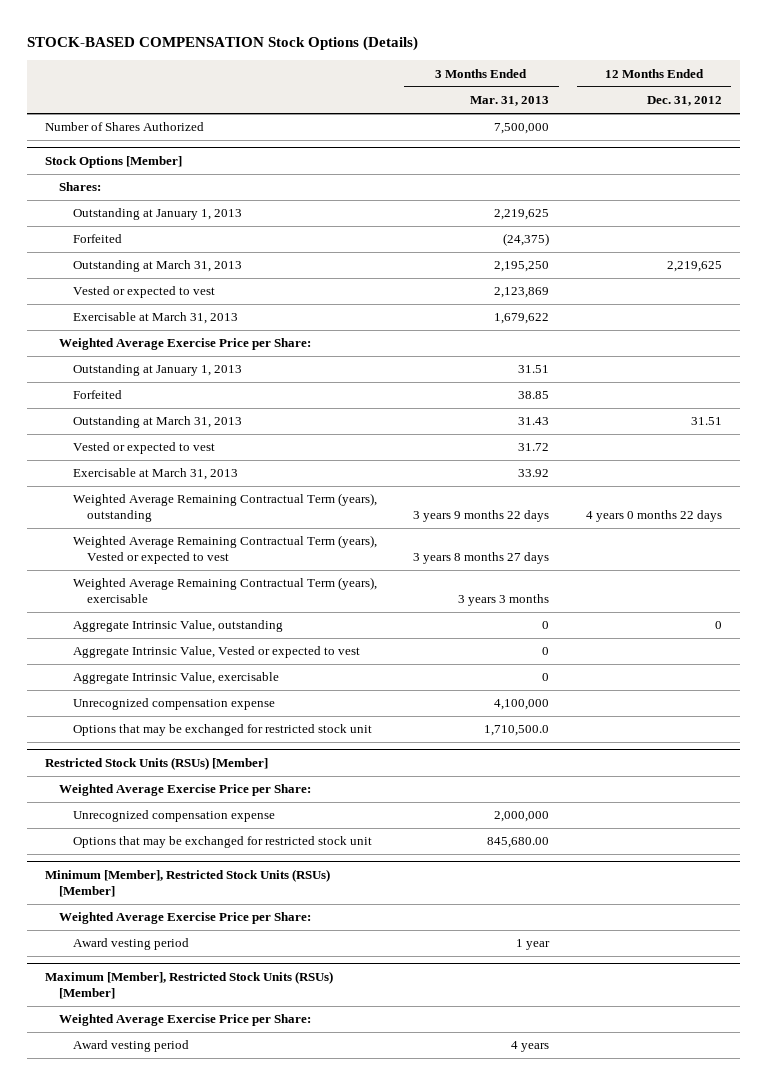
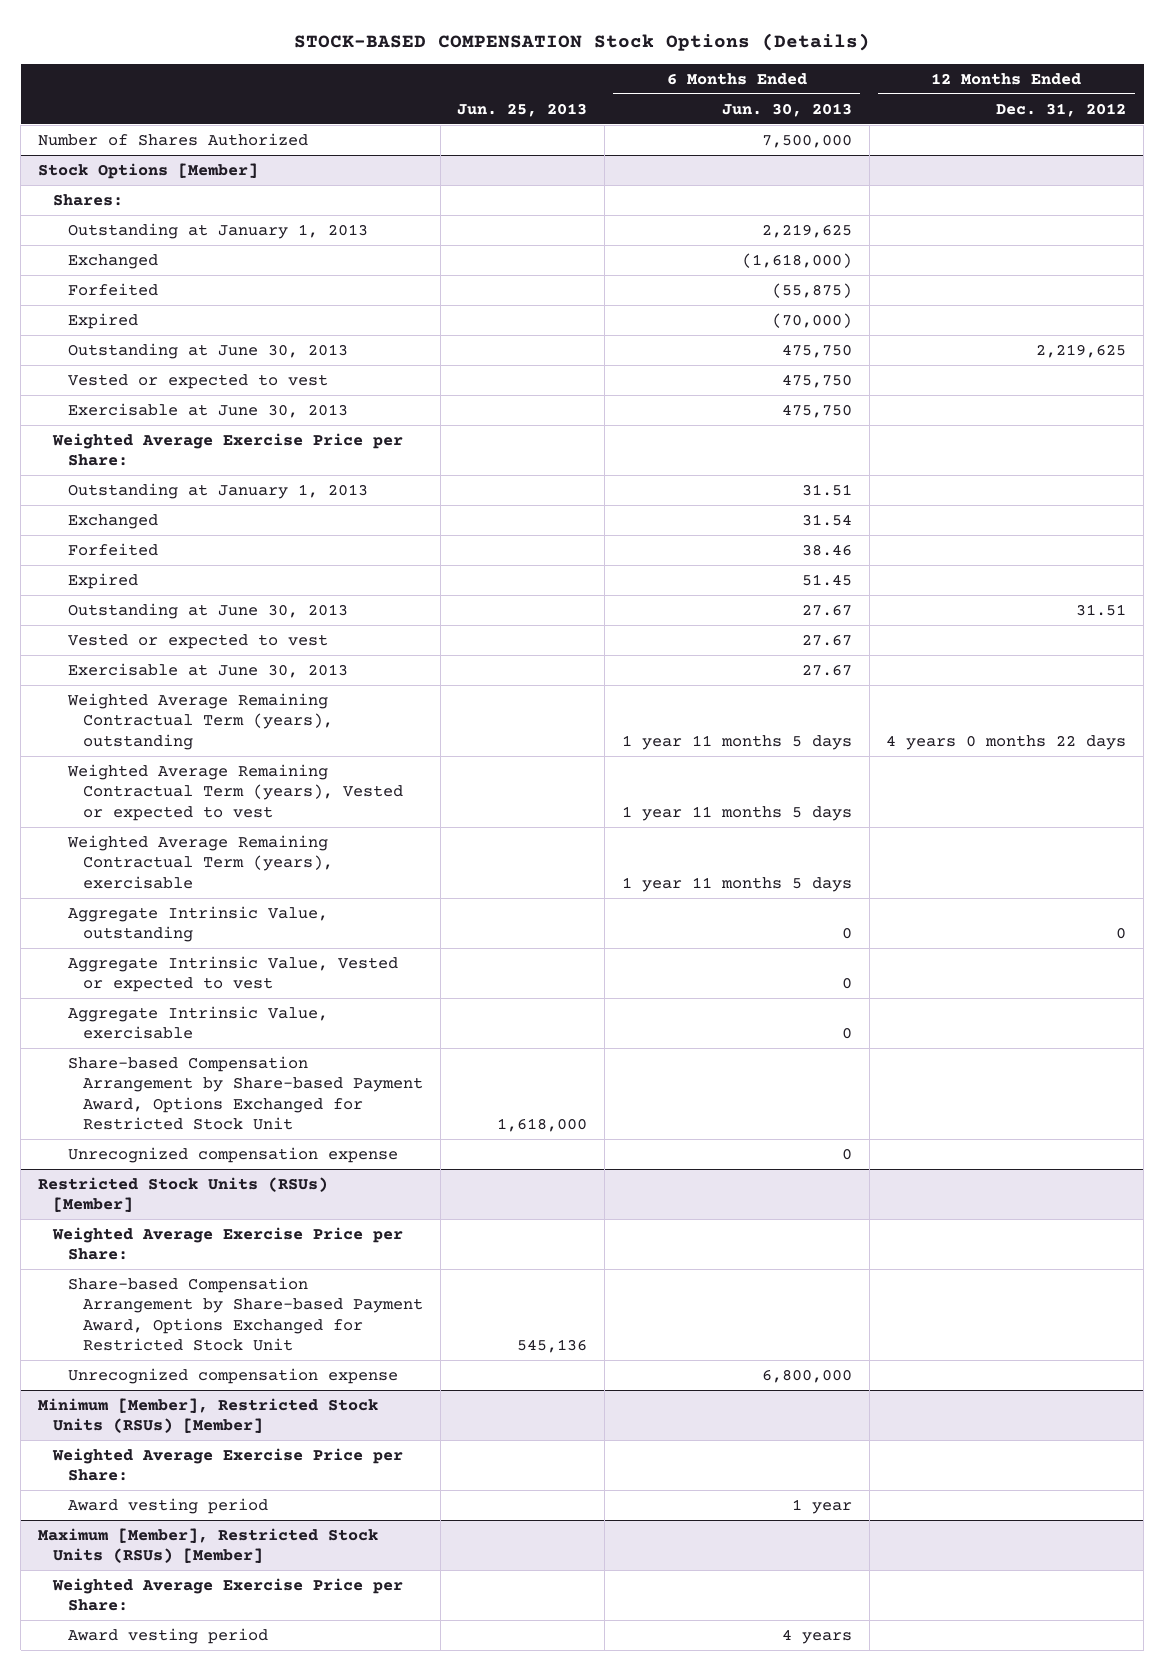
- | 3 Months Ended Mar. 31, 2013 | 12 Months Ended Dec. 31, 2012
+ | Jun. 25, 2013 | 6 Months Ended Jun. 30, 2013 | 12 Months Ended Dec. 31, 2012
@ Stock Options [Member]
+ Exchanged | | (1,618,000) |
- Outstanding at March 31, 2013 | 2,195,250 | 2,219,625
+ Expired | | (70,000) |
+ Outstanding at June 30, 2013 | | 475,750 | 2,219,625
- Exercisable at March 31, 2013 | 1,679,622 |
+ Exercisable at June 30, 2013 | | 475,750 |
+ Exchanged | | 31.54 |
- Outstanding at March 31, 2013 | 31.43 | 31.51
+ Expired | | 51.45 |
+ Outstanding at June 30, 2013 | | 27.67 | 31.51
- Exercisable at March 31, 2013 | 33.92 |
+ Exercisable at June 30, 2013 | | 27.67 |
+ Share-based Compensation Arrangement by Share-based Payment Award, Options Exchanged for Restricted Stock Unit | 1,618,000 | |
- Options that may be exchanged for restricted stock unit | 1,710,500.0 |
@ Restricted Stock Units (RSUs) [Member]
+ Share-based Compensation Arrangement by Share-based Payment Award, Options Exchanged for Restricted Stock Unit | 545,136 | |
- Options that may be exchanged for restricted stock unit | 845,680.00 |

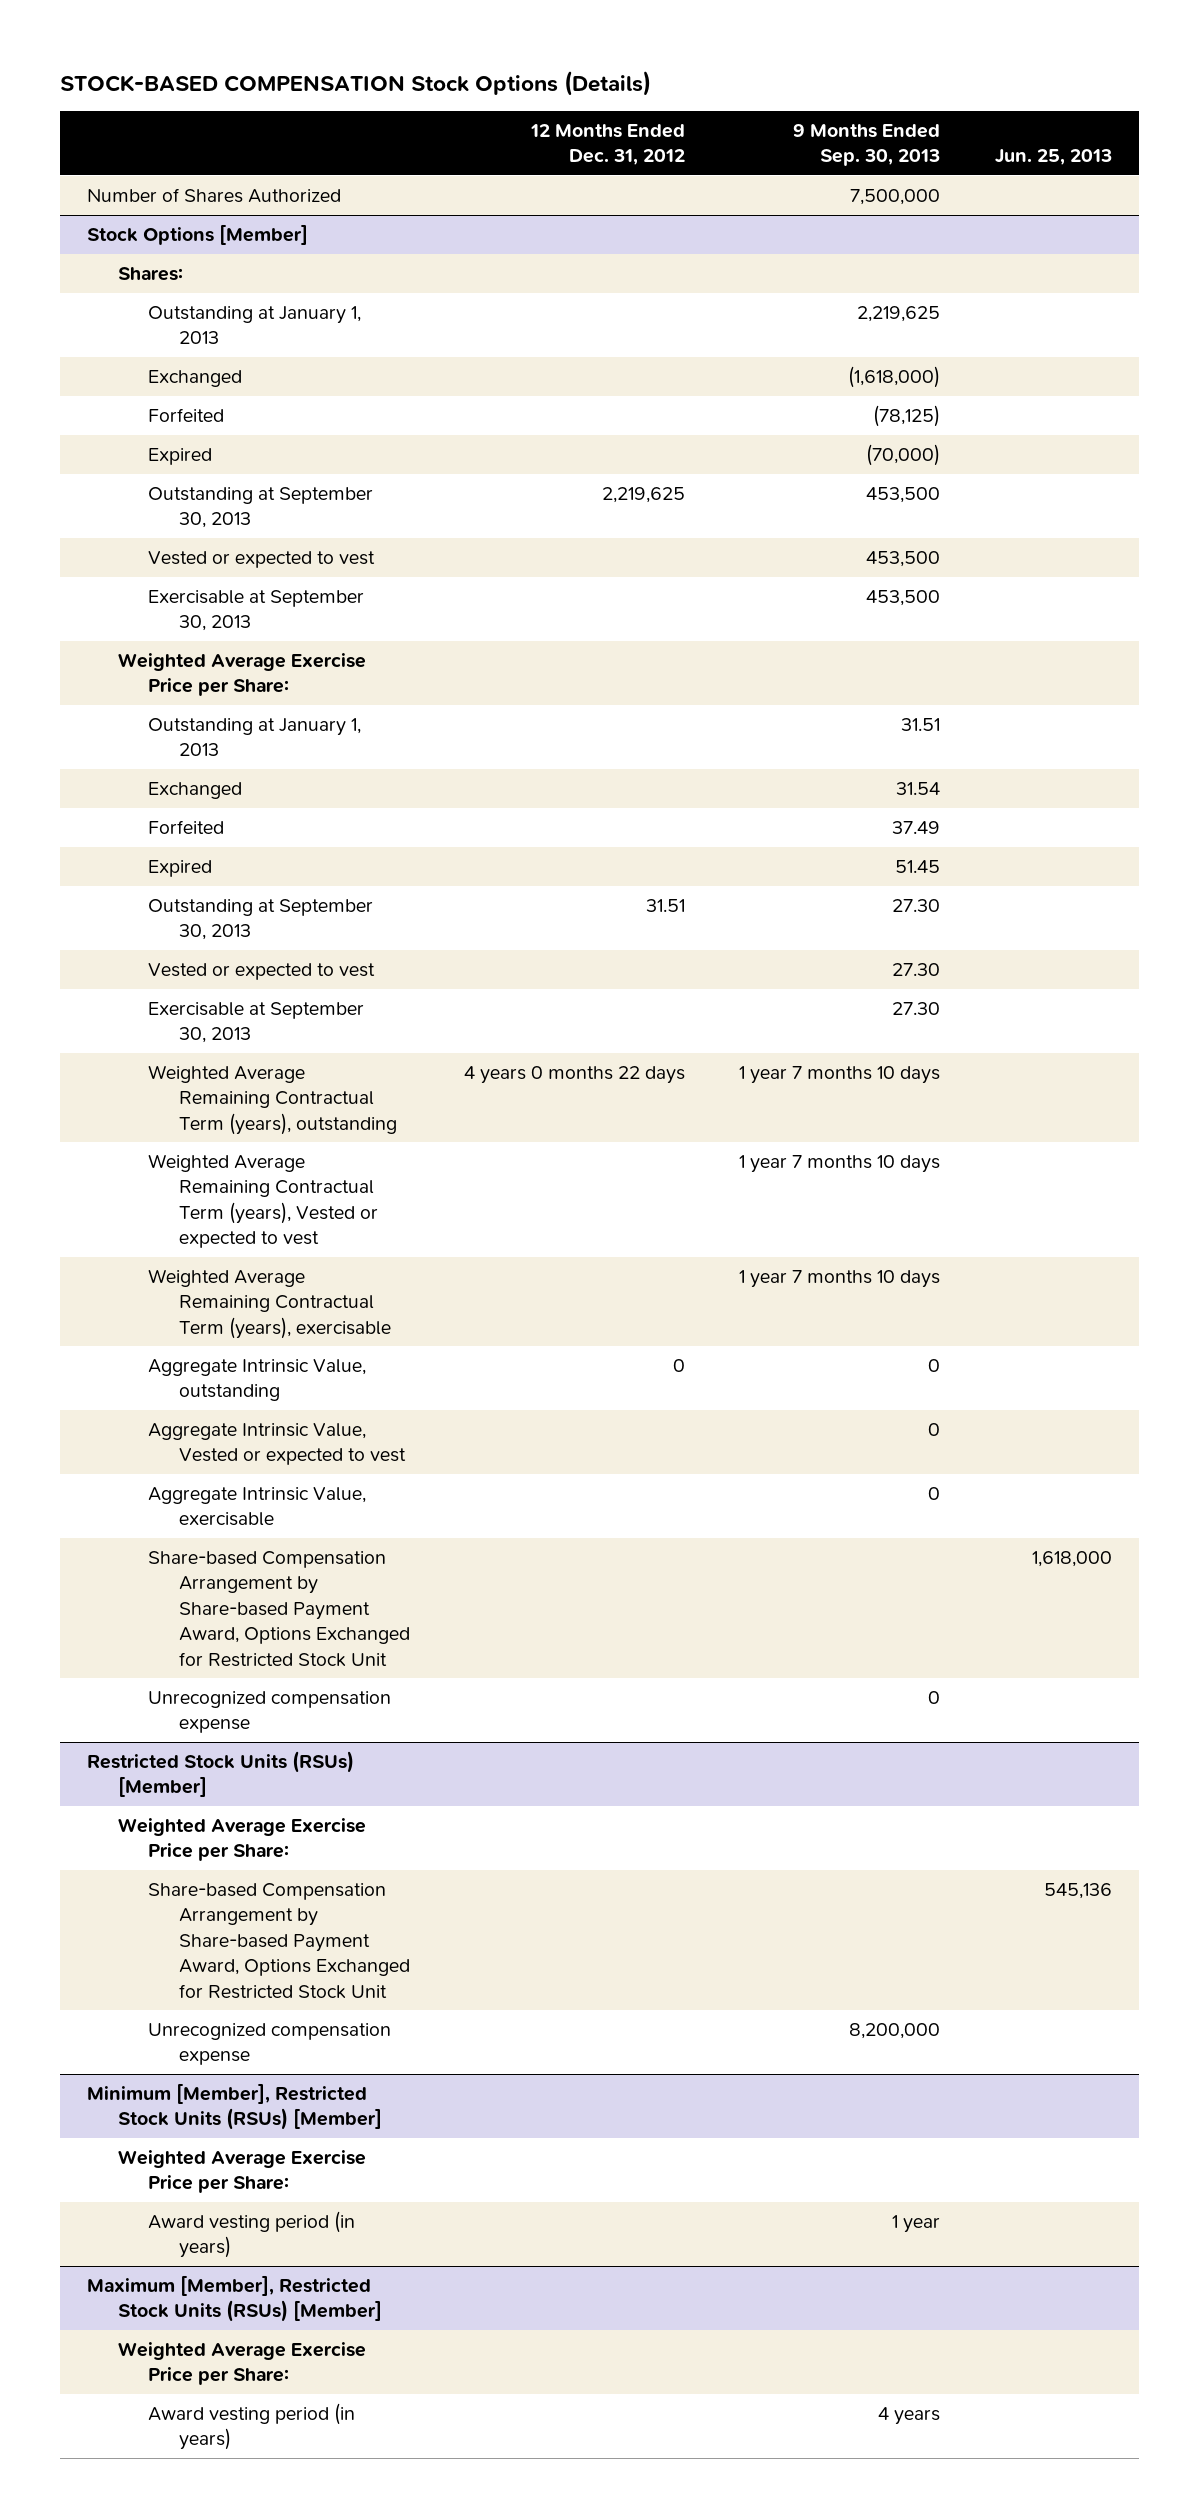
- | Jun. 25, 2013 | 6 Months Ended Jun. 30, 2013 | 12 Months Ended Dec. 31, 2012
+ | 12 Months Ended Dec. 31, 2012 | 9 Months Ended Sep. 30, 2013 | Jun. 25, 2013
@ Stock Options [Member]
- Outstanding at June 30, 2013 | | 475,750 | 2,219,625
+ Outstanding at September 30, 2013 | 2,219,625 | 453,500 |
- Exercisable at June 30, 2013 | | 475,750 |
+ Exercisable at September 30, 2013 | | 453,500 |
- Outstanding at June 30, 2013 | | 27.67 | 31.51
+ Outstanding at September 30, 2013 | 31.51 | 27.30 |
- Exercisable at June 30, 2013 | | 27.67 |
+ Exercisable at September 30, 2013 | | 27.30 |
@ Minimum [Member], Restricted Stock Units (RSUs) [Member]
- Award vesting period | | 1 year |
+ Award vesting period (in years) | | 1 year |
@ Maximum [Member], Restricted Stock Units (RSUs) [Member]
- Award vesting period | | 4 years |
+ Award vesting period (in years) | | 4 years |

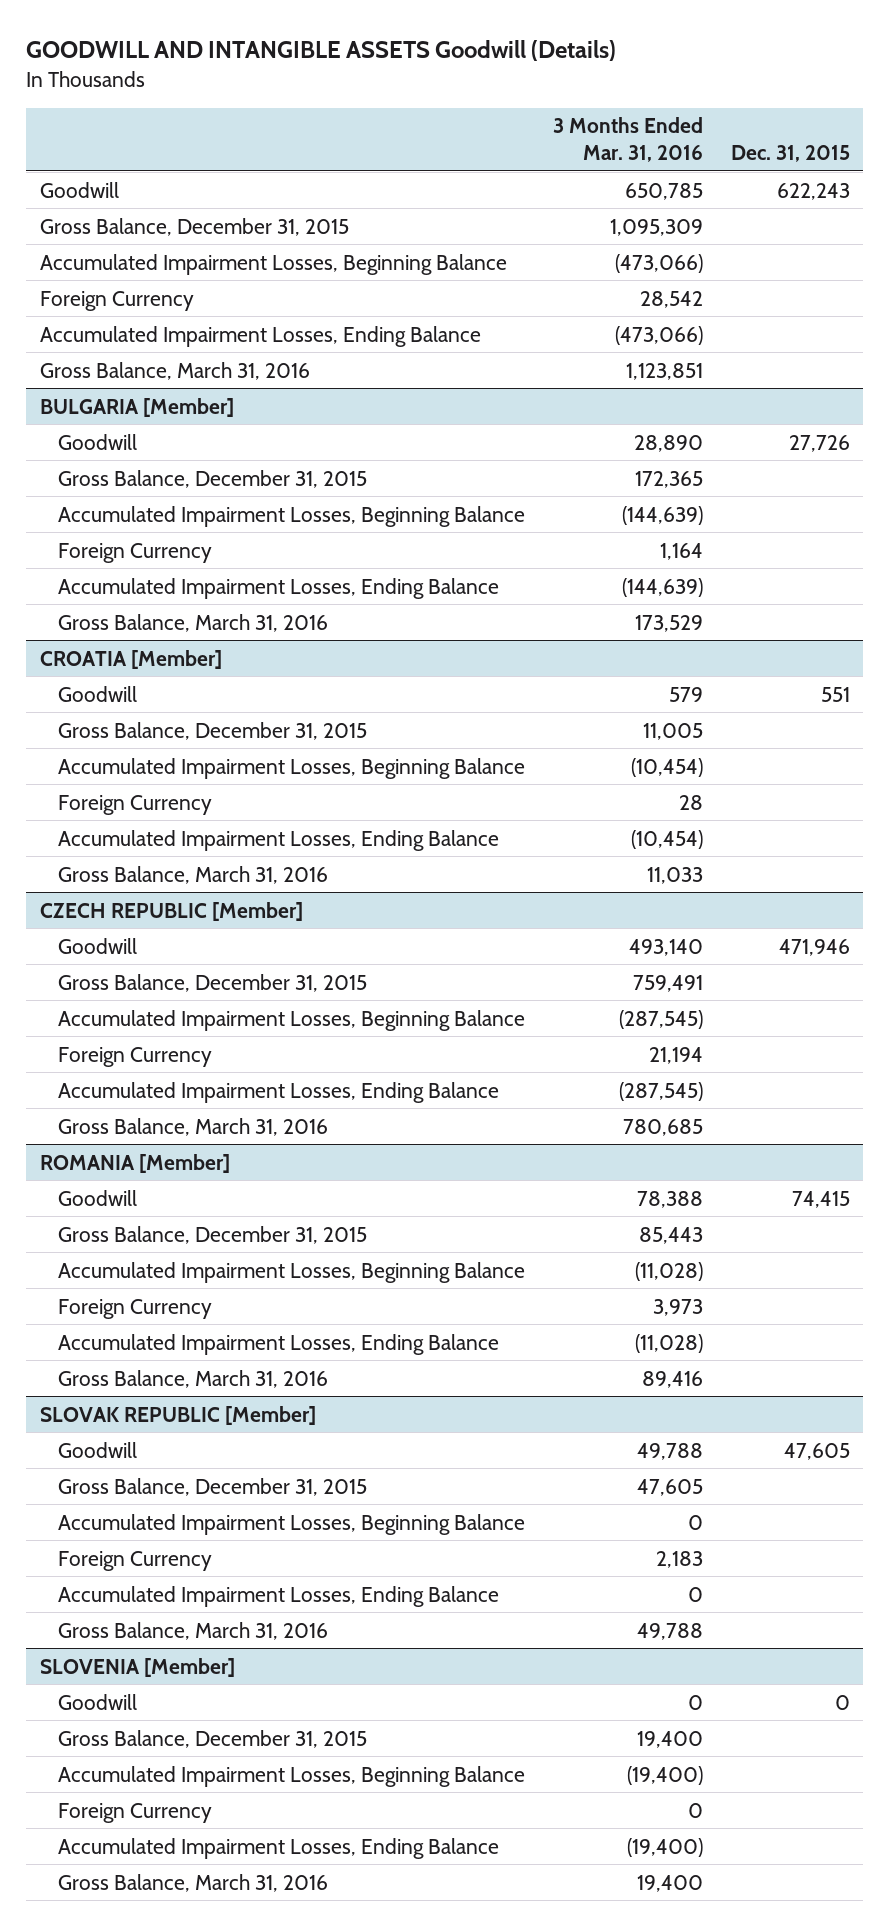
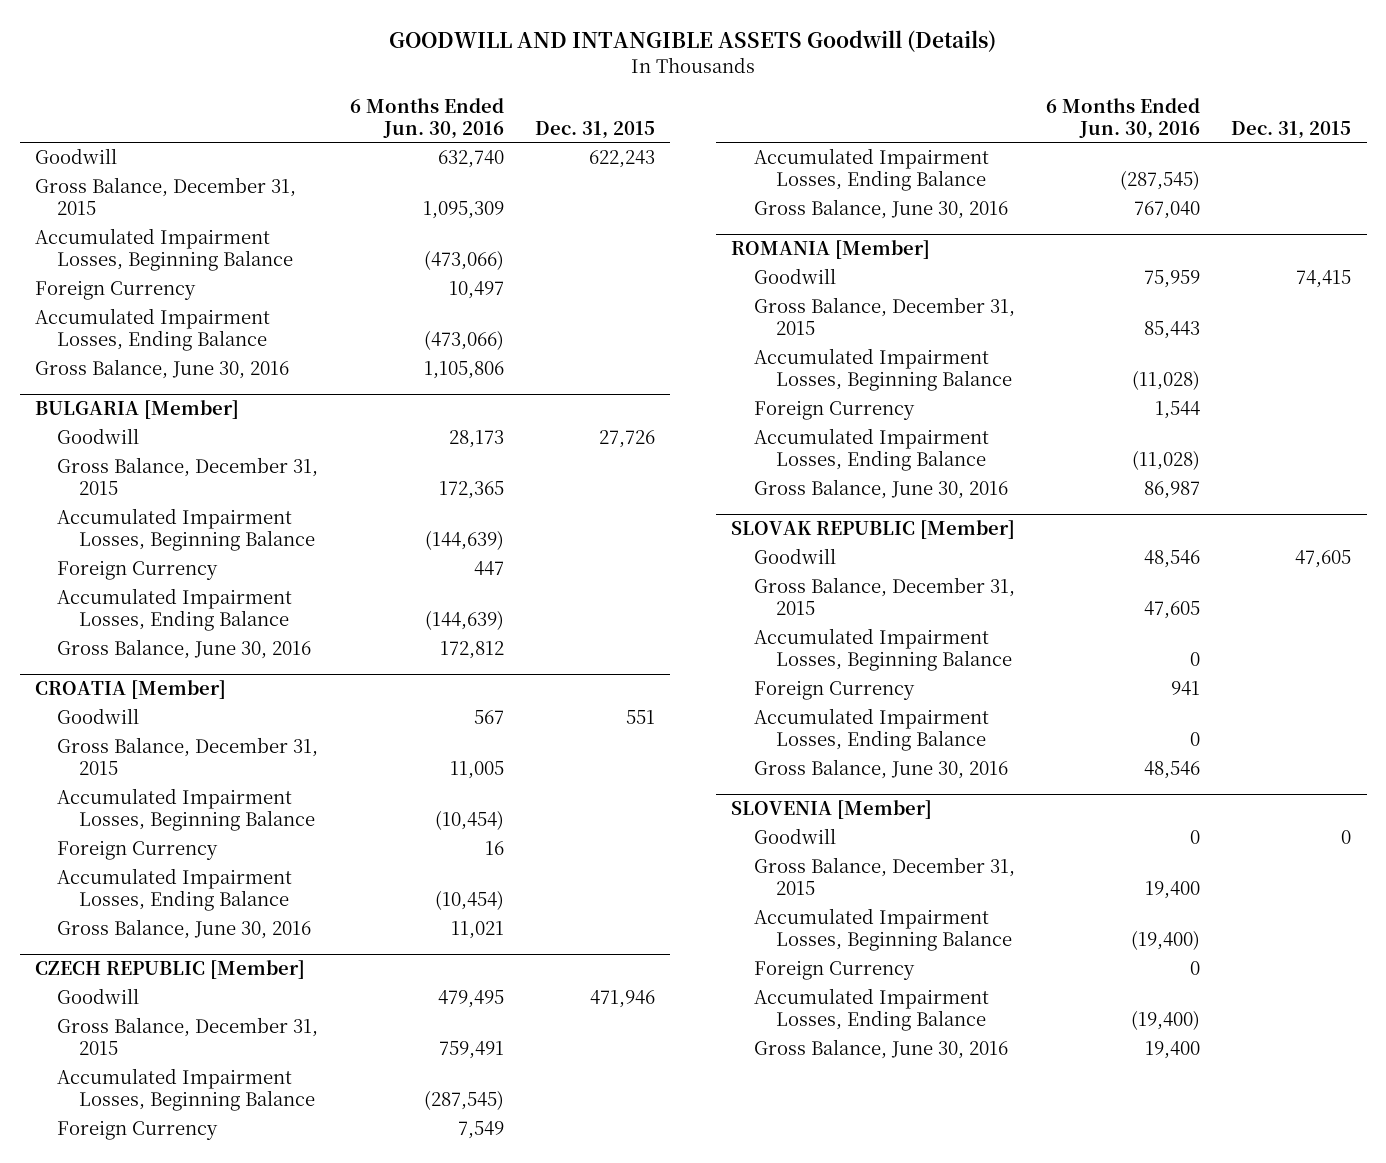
- | 3 Months Ended Mar. 31, 2016 | Dec. 31, 2015
+ | 6 Months Ended Jun. 30, 2016 | Dec. 31, 2015
- Gross Balance, March 31, 2016 | 1,123,851 |
+ Gross Balance, June 30, 2016 | 1,105,806 |
@ BULGARIA [Member]
- Gross Balance, March 31, 2016 | 173,529 |
+ Gross Balance, June 30, 2016 | 172,812 |
@ CROATIA [Member]
- Gross Balance, March 31, 2016 | 11,033 |
+ Gross Balance, June 30, 2016 | 11,021 |
@ CZECH REPUBLIC [Member]
- Gross Balance, March 31, 2016 | 780,685 |
+ Gross Balance, June 30, 2016 | 767,040 |
@ ROMANIA [Member]
- Gross Balance, March 31, 2016 | 89,416 |
+ Gross Balance, June 30, 2016 | 86,987 |
@ SLOVAK REPUBLIC [Member]
- Gross Balance, March 31, 2016 | 49,788 |
+ Gross Balance, June 30, 2016 | 48,546 |
@ SLOVENIA [Member]
- Gross Balance, March 31, 2016 | 19,400 |
+ Gross Balance, June 30, 2016 | 19,400 |

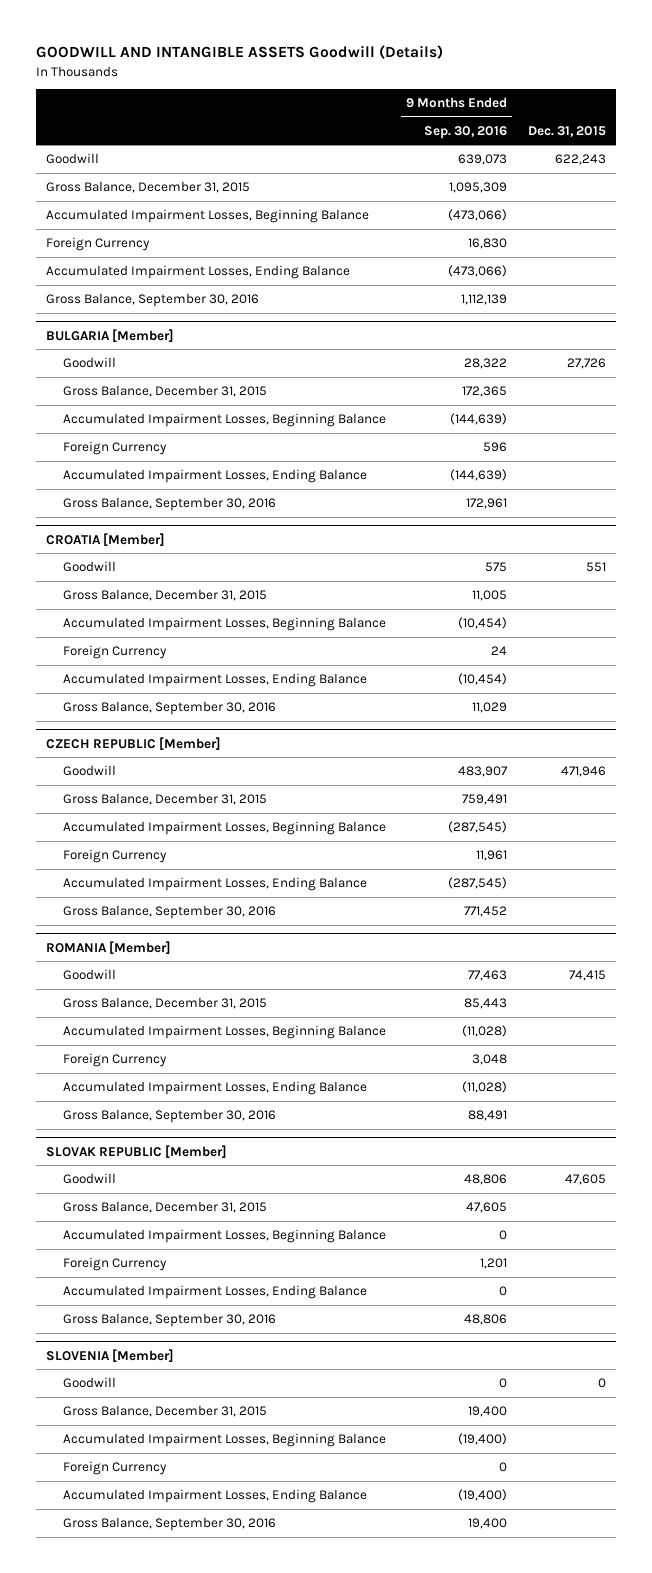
- | 6 Months Ended Jun. 30, 2016 | Dec. 31, 2015
+ | 9 Months Ended Sep. 30, 2016 | Dec. 31, 2015
- Gross Balance, June 30, 2016 | 1,105,806 |
+ Gross Balance, September 30, 2016 | 1,112,139 |
@ BULGARIA [Member]
- Gross Balance, June 30, 2016 | 172,812 |
+ Gross Balance, September 30, 2016 | 172,961 |
@ CROATIA [Member]
- Gross Balance, June 30, 2016 | 11,021 |
+ Gross Balance, September 30, 2016 | 11,029 |
@ CZECH REPUBLIC [Member]
- Gross Balance, June 30, 2016 | 767,040 |
+ Gross Balance, September 30, 2016 | 771,452 |
@ ROMANIA [Member]
- Gross Balance, June 30, 2016 | 86,987 |
+ Gross Balance, September 30, 2016 | 88,491 |
@ SLOVAK REPUBLIC [Member]
- Gross Balance, June 30, 2016 | 48,546 |
+ Gross Balance, September 30, 2016 | 48,806 |
@ SLOVENIA [Member]
- Gross Balance, June 30, 2016 | 19,400 |
+ Gross Balance, September 30, 2016 | 19,400 |

